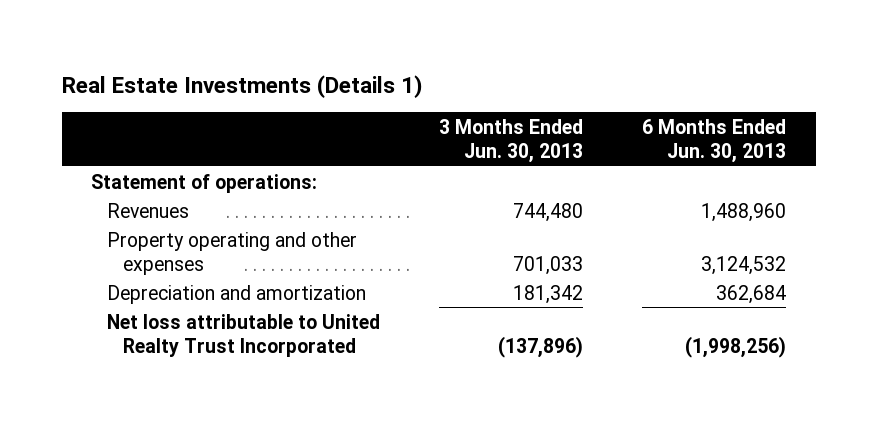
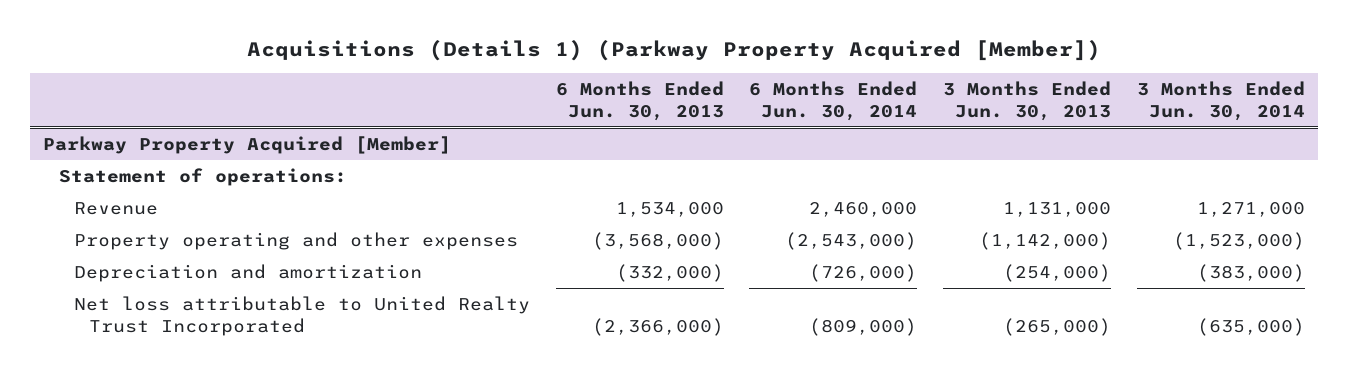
- Real Estate Investments (Details 1)
+ Acquisitions (Details 1) (Parkway Property Acquired [Member])
- | 3 Months Ended Jun. 30, 2013 | 6 Months Ended Jun. 30, 2013
+ | 6 Months Ended Jun. 30, 2013 | 6 Months Ended Jun. 30, 2014 | 3 Months Ended Jun. 30, 2013 | 3 Months Ended Jun. 30, 2014
+ Parkway Property Acquired [Member]
- Revenues | 744,480 | 1,488,960
- Property operating and other expenses | 701,033 | 3,124,532
- Depreciation and amortization | 181,342 | 362,684
- Net loss attributable to United Realty Trust Incorporated | (137,896) | (1,998,256)
+ Revenue | 1,534,000 | 2,460,000 | 1,131,000 | 1,271,000
+ Property operating and other expenses | (3,568,000) | (2,543,000) | (1,142,000) | (1,523,000)
+ Depreciation and amortization | (332,000) | (726,000) | (254,000) | (383,000)
+ Net loss attributable to United Realty Trust Incorporated | (2,366,000) | (809,000) | (265,000) | (635,000)

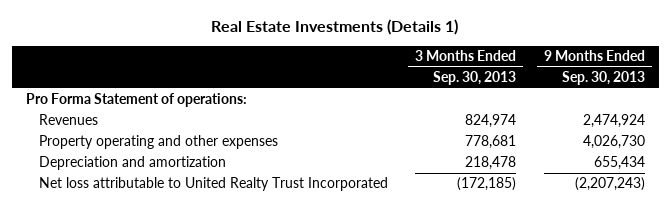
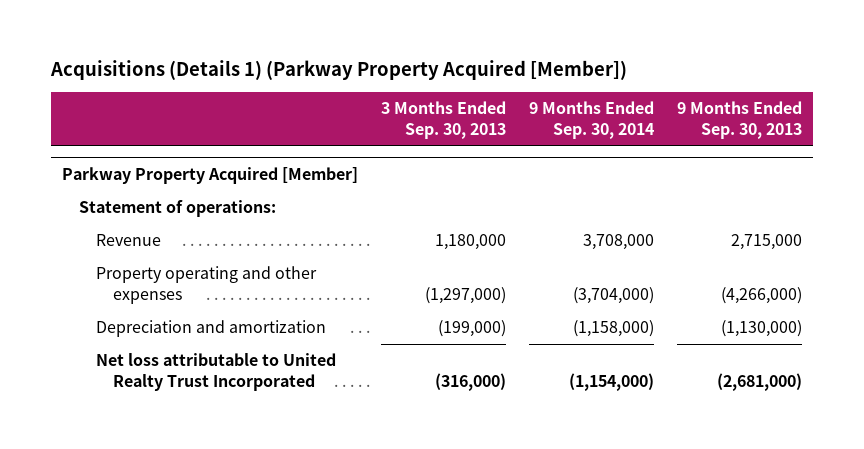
- Real Estate Investments (Details 1)
+ Acquisitions (Details 1) (Parkway Property Acquired [Member])
- | 3 Months Ended Sep. 30, 2013 | 9 Months Ended Sep. 30, 2013
+ | 3 Months Ended Sep. 30, 2013 | 9 Months Ended Sep. 30, 2014 | 9 Months Ended Sep. 30, 2013
- Pro Forma Statement of operations:
- Revenues | 824,974 | 2,474,924
- Property operating and other expenses | 778,681 | 4,026,730
- Depreciation and amortization | 218,478 | 655,434
- Net loss attributable to United Realty Trust Incorporated | (172,185) | (2,207,243)
+ Parkway Property Acquired [Member]
+ Statement of operations:
+ Revenue | 1,180,000 | 3,708,000 | 2,715,000
+ Property operating and other expenses | (1,297,000) | (3,704,000) | (4,266,000)
+ Depreciation and amortization | (199,000) | (1,158,000) | (1,130,000)
+ Net loss attributable to United Realty Trust Incorporated | (316,000) | (1,154,000) | (2,681,000)

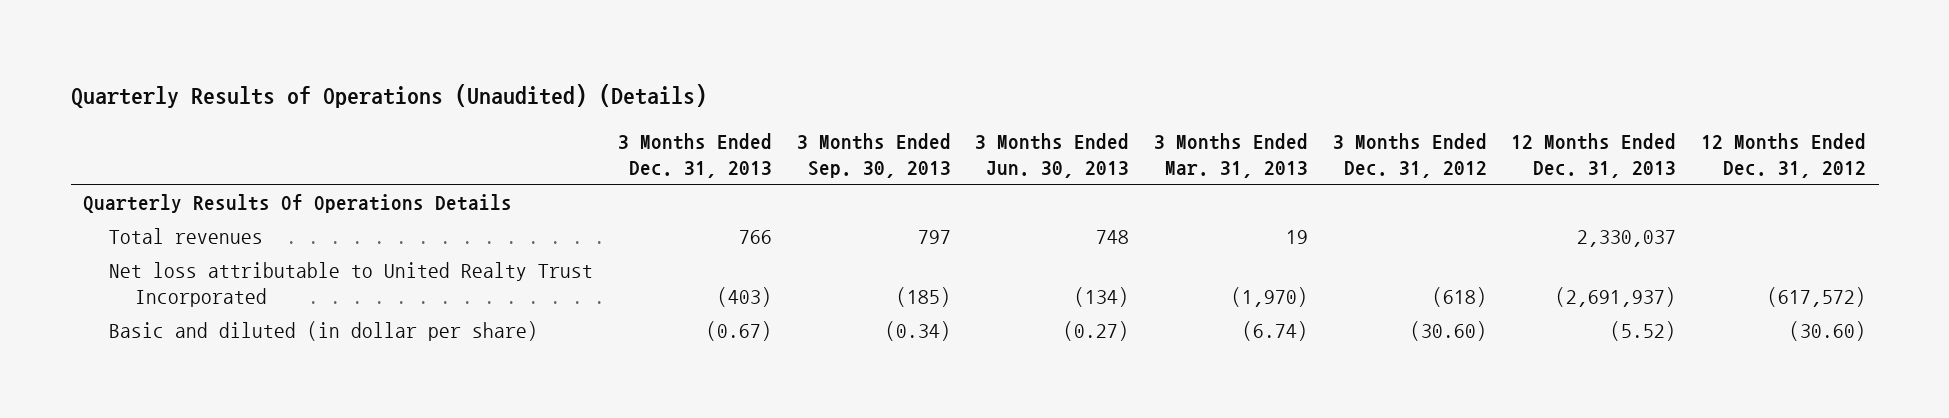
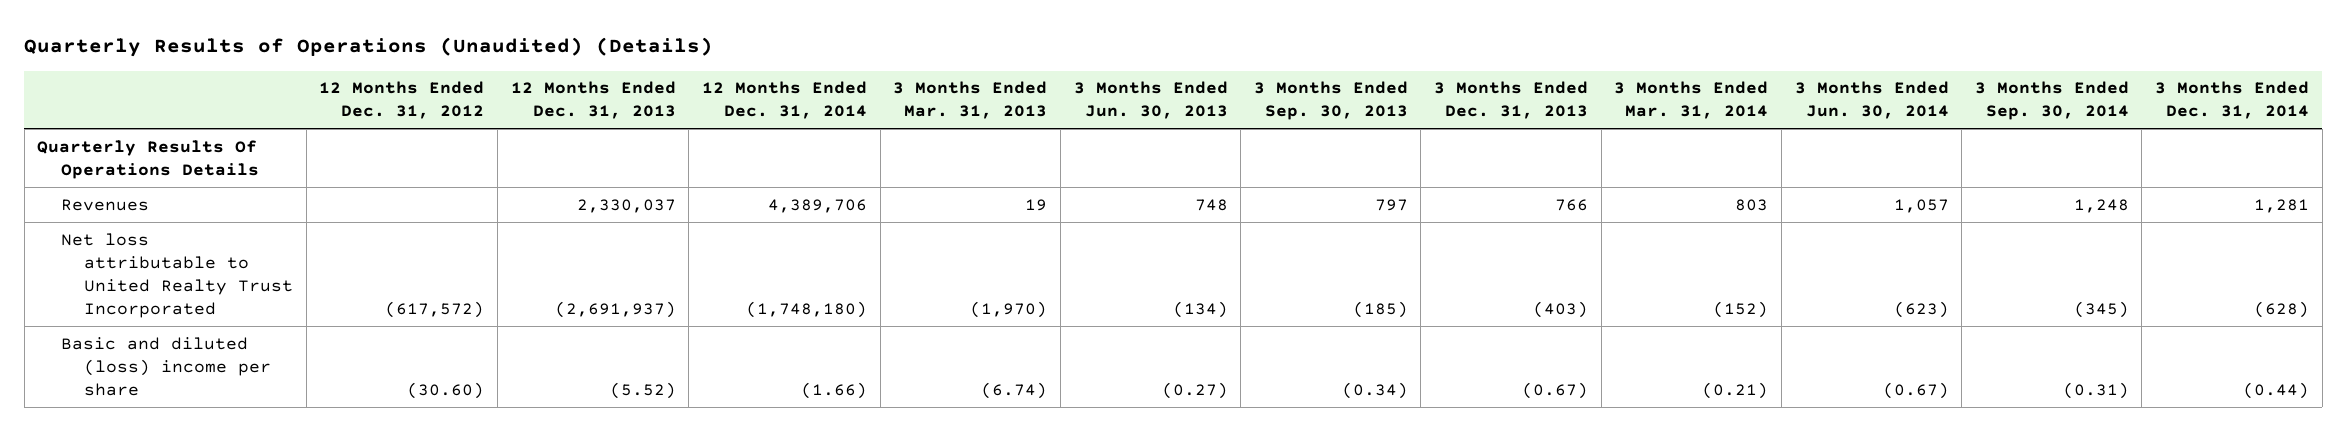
- | 3 Months Ended Dec. 31, 2013 | 3 Months Ended Sep. 30, 2013 | 3 Months Ended Jun. 30, 2013 | 3 Months Ended Mar. 31, 2013 | 3 Months Ended Dec. 31, 2012 | 12 Months Ended Dec. 31, 2013 | 12 Months Ended Dec. 31, 2012
+ | 12 Months Ended Dec. 31, 2012 | 12 Months Ended Dec. 31, 2013 | 12 Months Ended Dec. 31, 2014 | 3 Months Ended Mar. 31, 2013 | 3 Months Ended Jun. 30, 2013 | 3 Months Ended Sep. 30, 2013 | 3 Months Ended Dec. 31, 2013 | 3 Months Ended Mar. 31, 2014 | 3 Months Ended Jun. 30, 2014 | 3 Months Ended Sep. 30, 2014 | 3 Months Ended Dec. 31, 2014
- Total revenues | 766 | 797 | 748 | 19 | | 2,330,037 |
+ Revenues | | 2,330,037 | 4,389,706 | 19 | 748 | 797 | 766 | 803 | 1,057 | 1,248 | 1,281
- Basic and diluted (in dollar per share) | (0.67) | (0.34) | (0.27) | (6.74) | (30.60) | (5.52) | (30.60)
+ Basic and diluted (loss) income per share | (30.60) | (5.52) | (1.66) | (6.74) | (0.27) | (0.34) | (0.67) | (0.21) | (0.67) | (0.31) | (0.44)

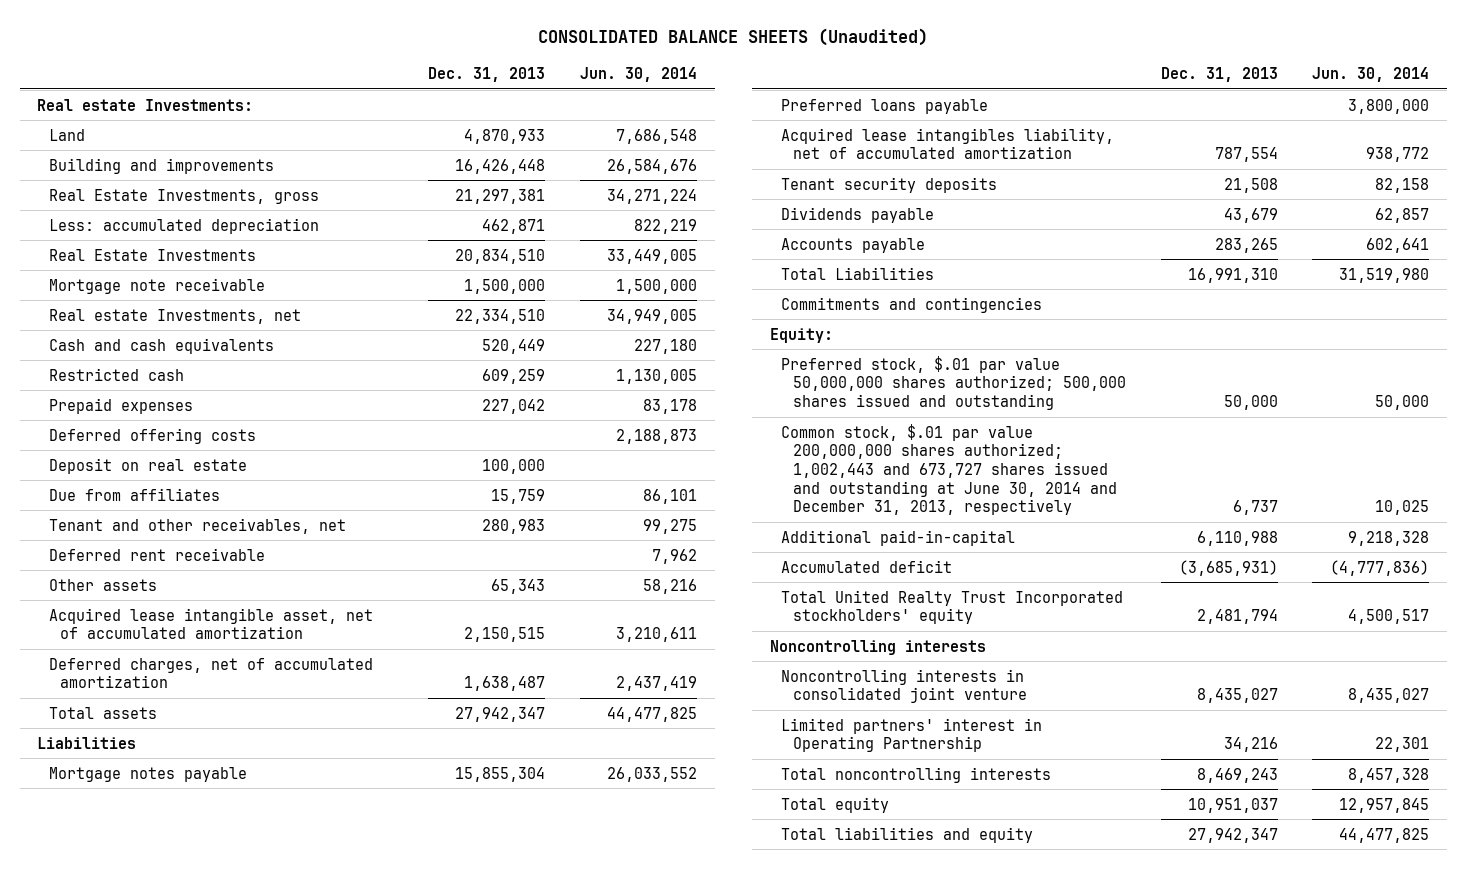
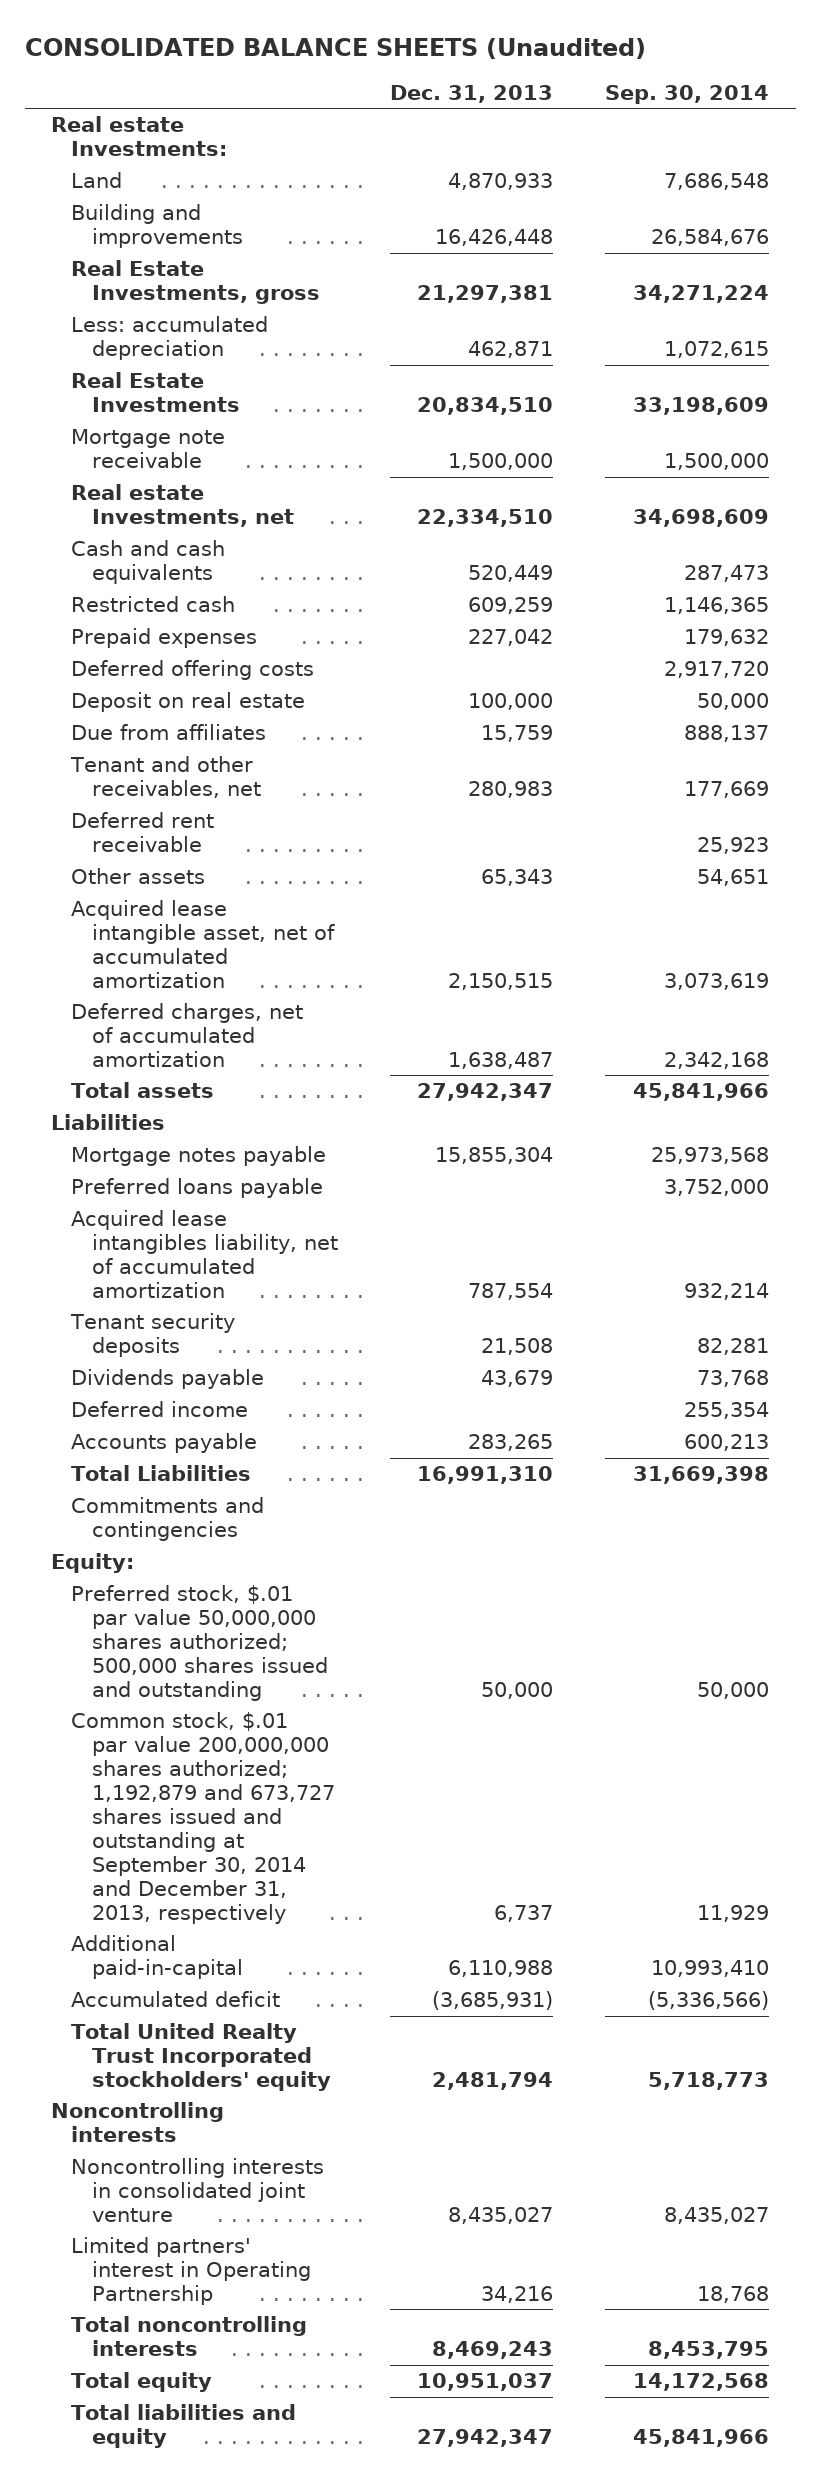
- | Dec. 31, 2013 | Jun. 30, 2014
+ | Dec. 31, 2013 | Sep. 30, 2014
+ Deferred income | | 255,354
- Common stock, $.01 par value 200,000,000 shares authorized; 1,002,443 and 673,727 shares issued and outstanding at June 30, 2014 and December 31, 2013, respectively | 6,737 | 10,025
+ Common stock, $.01 par value 200,000,000 shares authorized; 1,192,879 and 673,727 shares issued and outstanding at September 30, 2014 and December 31, 2013, respectively | 6,737 | 11,929

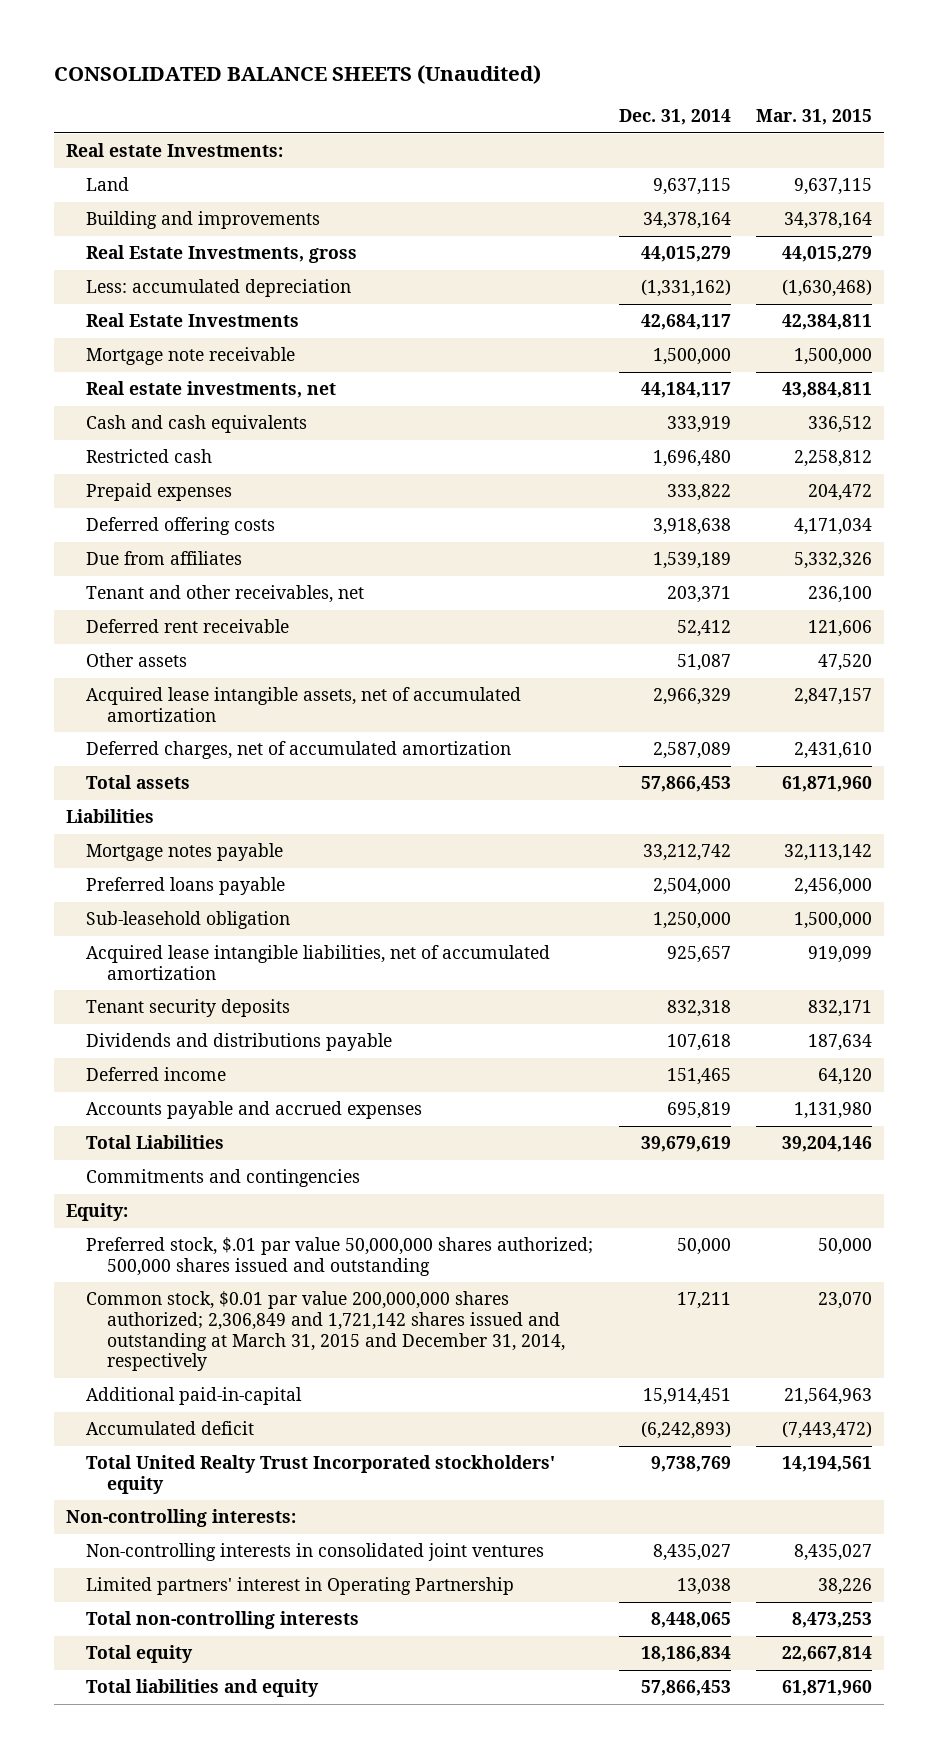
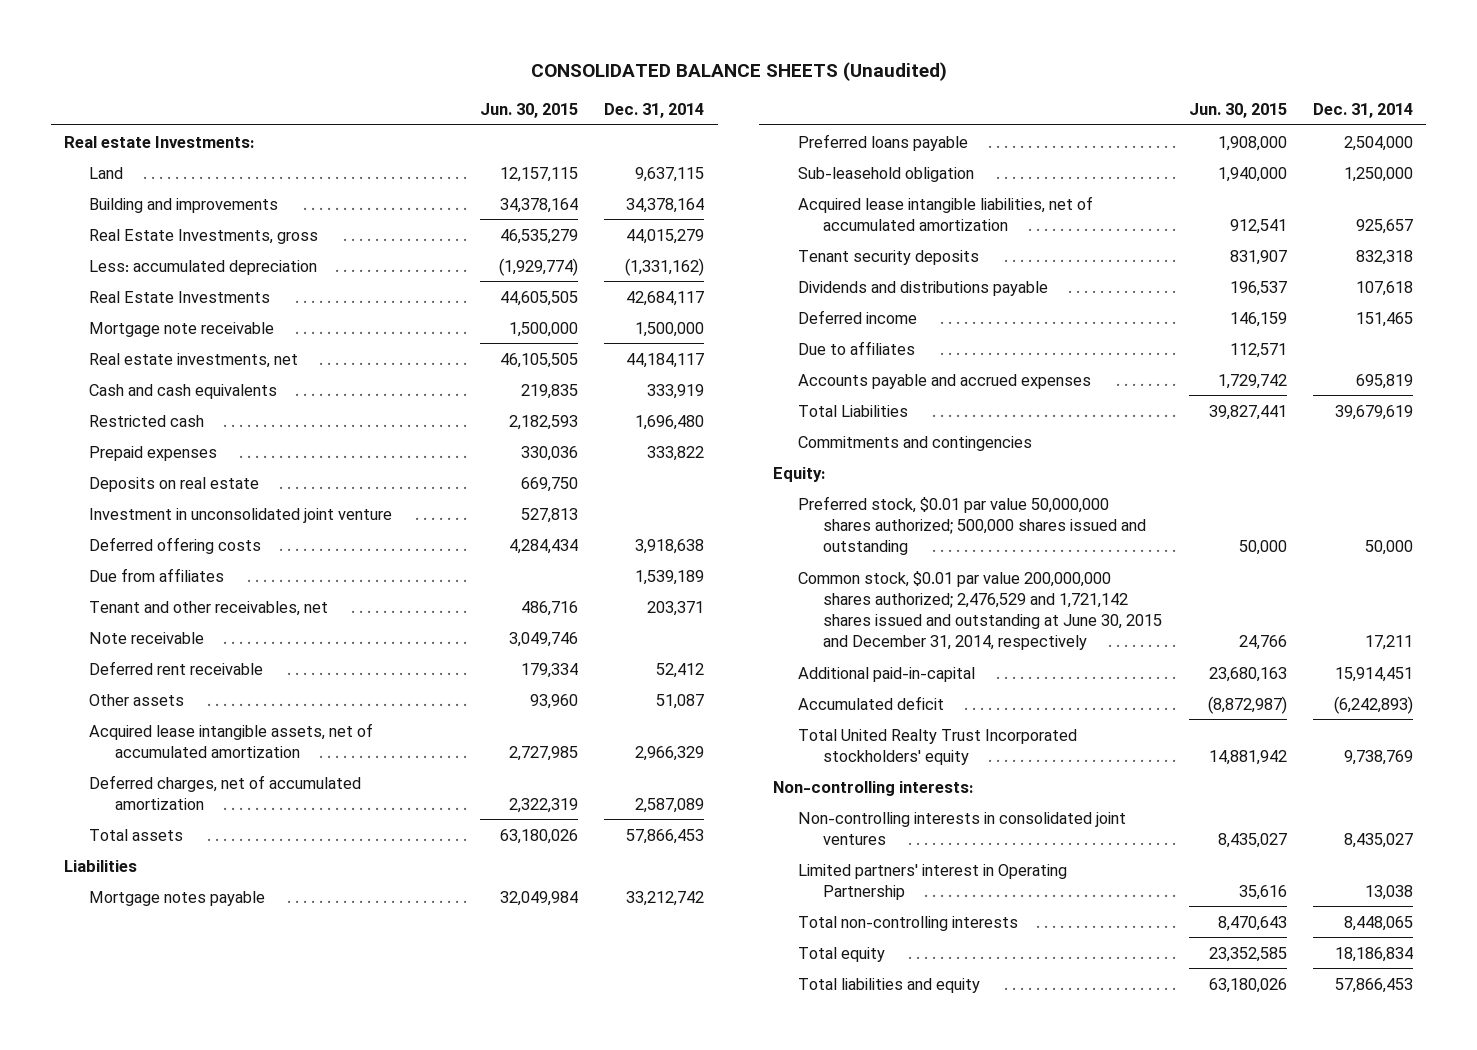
- | Dec. 31, 2014 | Mar. 31, 2015
+ | Jun. 30, 2015 | Dec. 31, 2014
+ Deposits on real estate | 669,750 |
+ Investment in unconsolidated joint venture | 527,813 |
+ Note receivable | 3,049,746 |
+ Due to affiliates | 112,571 |
- Preferred stock, $.01 par value 50,000,000 shares authorized; 500,000 shares issued and outstanding | 50,000 | 50,000
- Common stock, $0.01 par value 200,000,000 shares authorized; 2,306,849 and 1,721,142 shares issued and outstanding at March 31, 2015 and December 31, 2014, respectively | 17,211 | 23,070
+ Preferred stock, $0.01 par value 50,000,000 shares authorized; 500,000 shares issued and outstanding | 50,000 | 50,000
+ Common stock, $0.01 par value 200,000,000 shares authorized; 2,476,529 and 1,721,142 shares issued and outstanding at June 30, 2015 and December 31, 2014, respectively | 24,766 | 17,211

